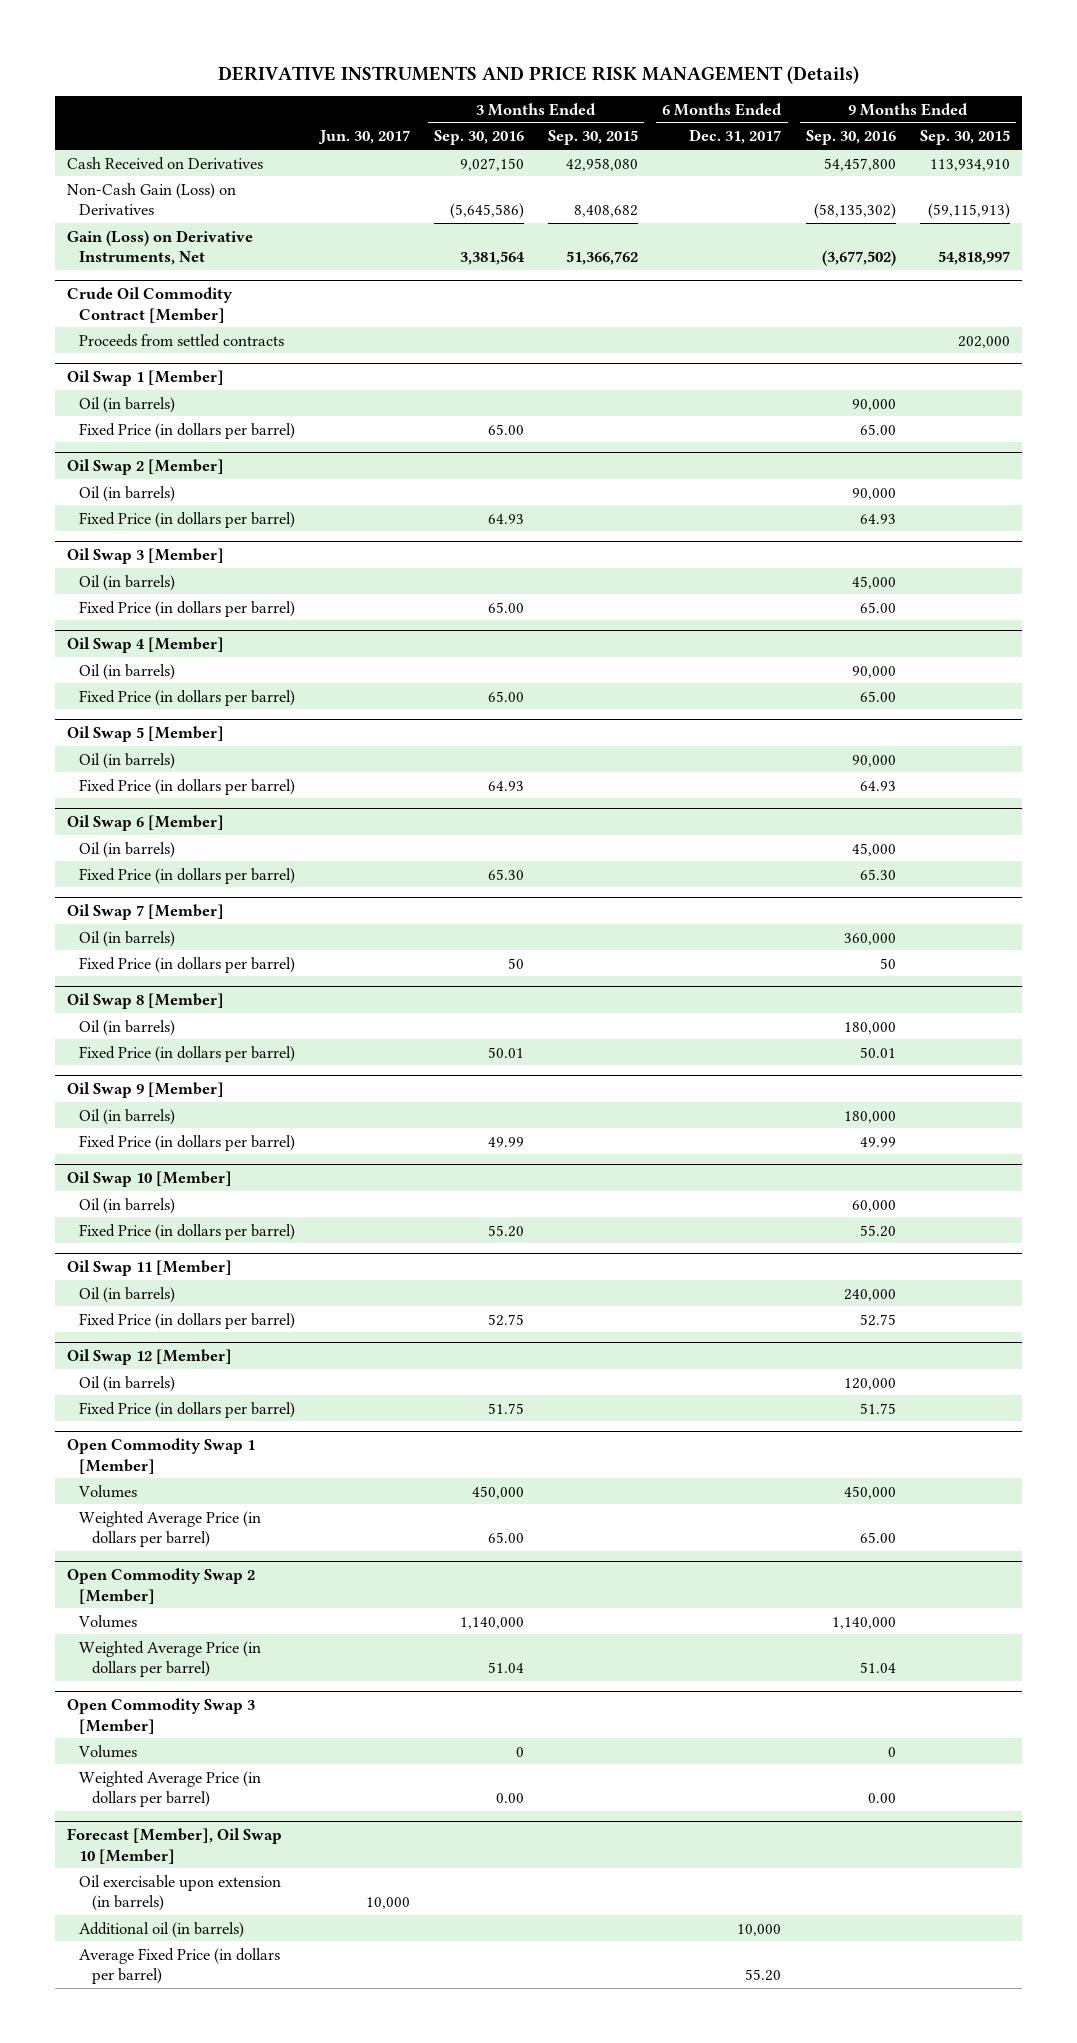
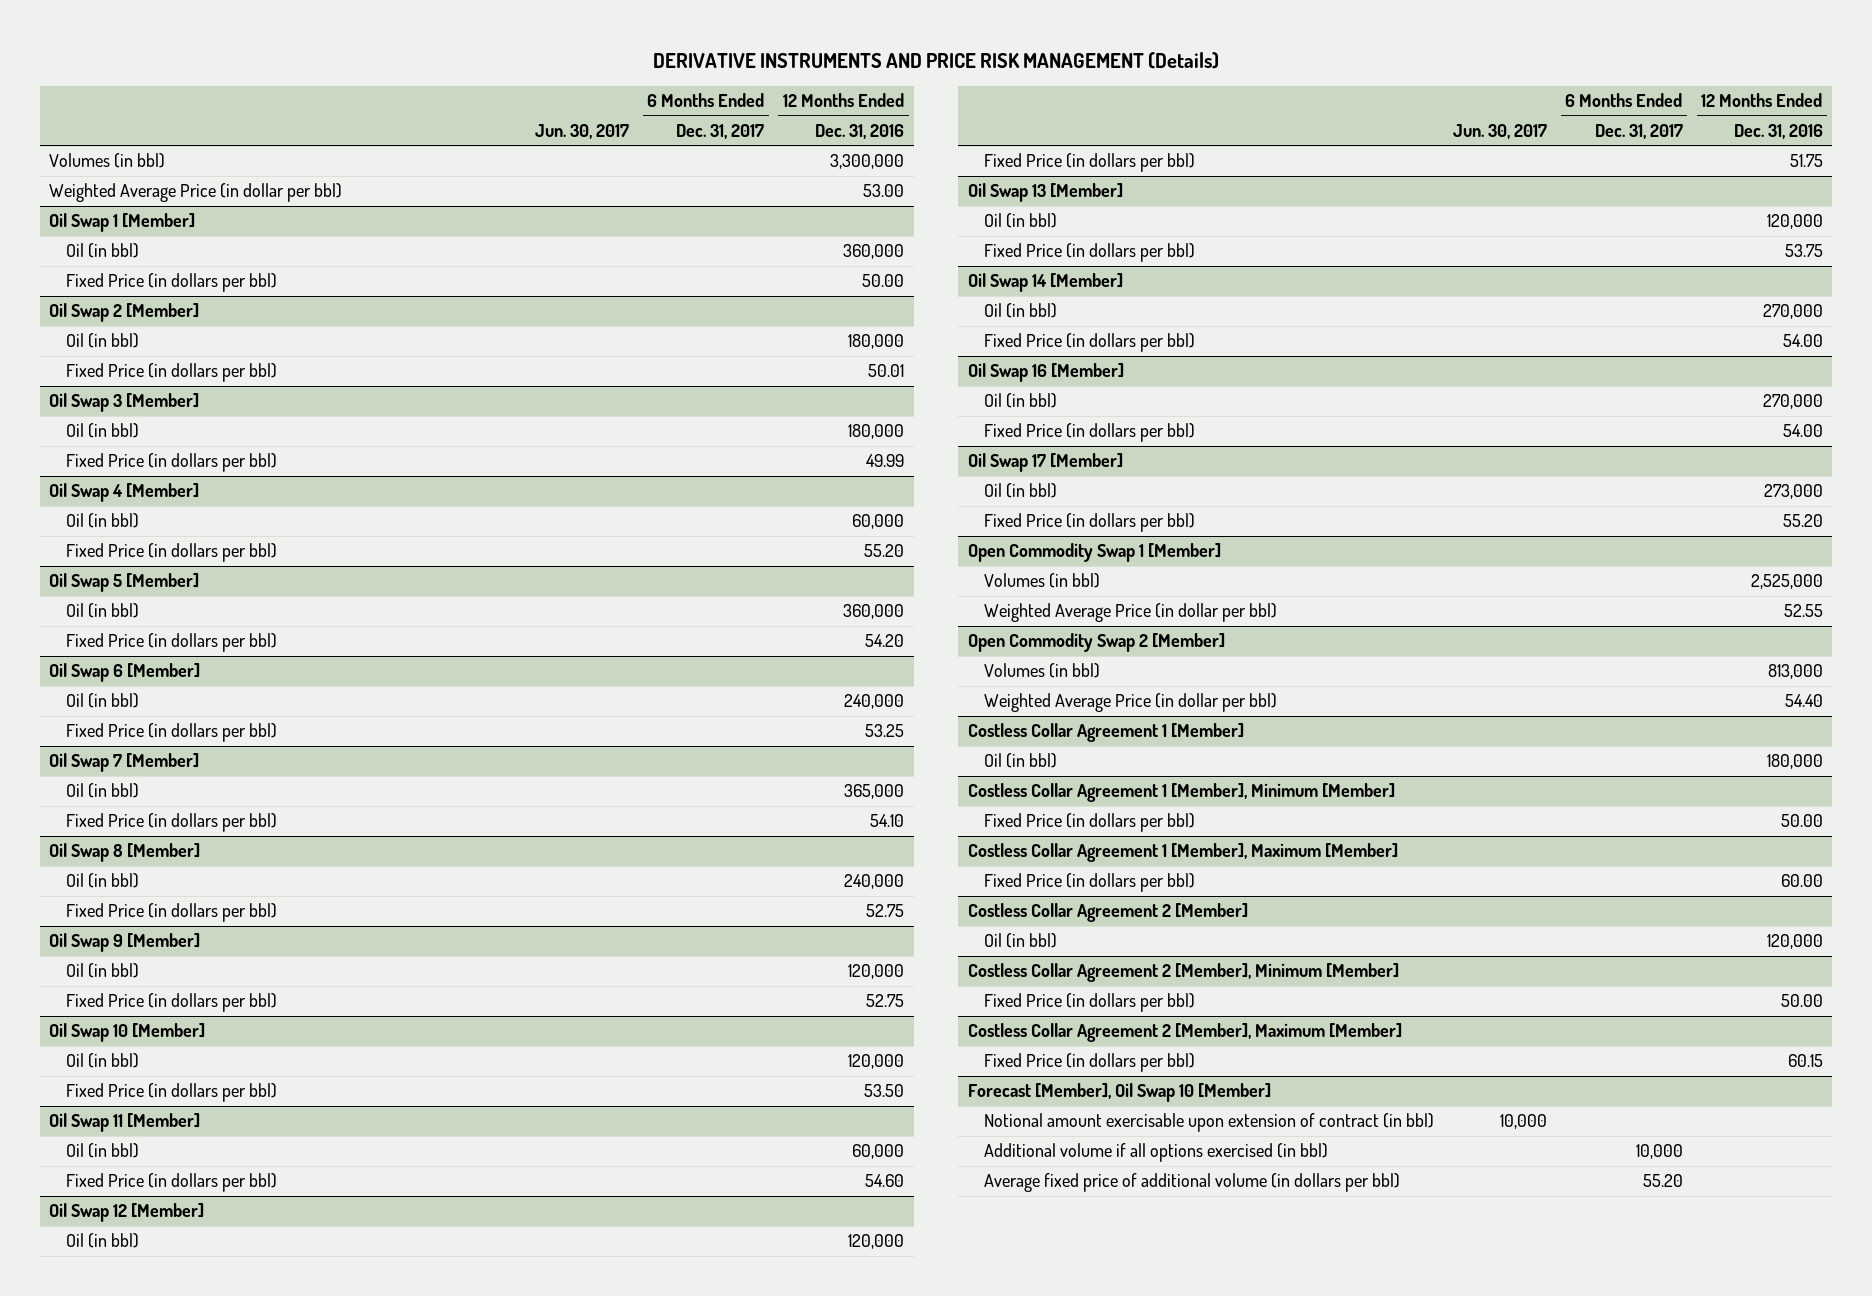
- | Jun. 30, 2017 | 3 Months Ended Sep. 30, 2016 | 3 Months Ended Sep. 30, 2015 | 6 Months Ended Dec. 31, 2017 | 9 Months Ended Sep. 30, 2016 | 9 Months Ended Sep. 30, 2015
+ | Jun. 30, 2017 | 6 Months Ended Dec. 31, 2017 | 12 Months Ended Dec. 31, 2016
- Cash Received on Derivatives | | 9,027,150 | 42,958,080 | | 54,457,800 | 113,934,910
- Non-Cash Gain (Loss) on Derivatives | | (5,645,586) | 8,408,682 | | (58,135,302) | (59,115,913)
- Gain (Loss) on Derivative Instruments, Net | | 3,381,564 | 51,366,762 | | (3,677,502) | 54,818,997
- Crude Oil Commodity Contract [Member]
- Proceeds from settled contracts | | | | | | 202,000
+ Volumes (in bbl) | | | 3,300,000
+ Weighted Average Price (in dollar per bbl) | | | 53.00
@ Oil Swap 1 [Member]
- Oil (in barrels) | | | | | 90,000 |
- Fixed Price (in dollars per barrel) | | 65.00 | | | 65.00 |
+ Oil (in bbl) | | | 360,000
+ Fixed Price (in dollars per bbl) | | | 50.00
@ Oil Swap 2 [Member]
- Oil (in barrels) | | | | | 90,000 |
- Fixed Price (in dollars per barrel) | | 64.93 | | | 64.93 |
+ Oil (in bbl) | | | 180,000
+ Fixed Price (in dollars per bbl) | | | 50.01
@ Oil Swap 3 [Member]
- Oil (in barrels) | | | | | 45,000 |
- Fixed Price (in dollars per barrel) | | 65.00 | | | 65.00 |
+ Oil (in bbl) | | | 180,000
+ Fixed Price (in dollars per bbl) | | | 49.99
@ Oil Swap 4 [Member]
- Oil (in barrels) | | | | | 90,000 |
- Fixed Price (in dollars per barrel) | | 65.00 | | | 65.00 |
+ Oil (in bbl) | | | 60,000
+ Fixed Price (in dollars per bbl) | | | 55.20
@ Oil Swap 5 [Member]
- Oil (in barrels) | | | | | 90,000 |
- Fixed Price (in dollars per barrel) | | 64.93 | | | 64.93 |
+ Oil (in bbl) | | | 360,000
+ Fixed Price (in dollars per bbl) | | | 54.20
@ Oil Swap 6 [Member]
- Oil (in barrels) | | | | | 45,000 |
- Fixed Price (in dollars per barrel) | | 65.30 | | | 65.30 |
+ Oil (in bbl) | | | 240,000
+ Fixed Price (in dollars per bbl) | | | 53.25
@ Oil Swap 7 [Member]
- Oil (in barrels) | | | | | 360,000 |
- Fixed Price (in dollars per barrel) | | 50 | | | 50 |
+ Oil (in bbl) | | | 365,000
+ Fixed Price (in dollars per bbl) | | | 54.10
@ Oil Swap 8 [Member]
- Oil (in barrels) | | | | | 180,000 |
- Fixed Price (in dollars per barrel) | | 50.01 | | | 50.01 |
+ Oil (in bbl) | | | 240,000
+ Fixed Price (in dollars per bbl) | | | 52.75
@ Oil Swap 9 [Member]
- Oil (in barrels) | | | | | 180,000 |
- Fixed Price (in dollars per barrel) | | 49.99 | | | 49.99 |
+ Oil (in bbl) | | | 120,000
+ Fixed Price (in dollars per bbl) | | | 52.75
@ Oil Swap 10 [Member]
- Oil (in barrels) | | | | | 60,000 |
- Fixed Price (in dollars per barrel) | | 55.20 | | | 55.20 |
+ Oil (in bbl) | | | 120,000
+ Fixed Price (in dollars per bbl) | | | 53.50
@ Oil Swap 11 [Member]
- Oil (in barrels) | | | | | 240,000 |
- Fixed Price (in dollars per barrel) | | 52.75 | | | 52.75 |
+ Oil (in bbl) | | | 60,000
+ Fixed Price (in dollars per bbl) | | | 54.60
@ Oil Swap 12 [Member]
- Oil (in barrels) | | | | | 120,000 |
- Fixed Price (in dollars per barrel) | | 51.75 | | | 51.75 |
+ Oil (in bbl) | | | 120,000
+ Fixed Price (in dollars per bbl) | | | 51.75
+ Oil Swap 13 [Member]
+ Oil (in bbl) | | | 120,000
+ Fixed Price (in dollars per bbl) | | | 53.75
+ Oil Swap 14 [Member]
+ Oil (in bbl) | | | 270,000
+ Fixed Price (in dollars per bbl) | | | 54.00
+ Oil Swap 16 [Member]
+ Oil (in bbl) | | | 270,000
+ Fixed Price (in dollars per bbl) | | | 54.00
+ Oil Swap 17 [Member]
+ Oil (in bbl) | | | 273,000
+ Fixed Price (in dollars per bbl) | | | 55.20
@ Open Commodity Swap 1 [Member]
- Volumes | | 450,000 | | | 450,000 |
- Weighted Average Price (in dollars per barrel) | | 65.00 | | | 65.00 |
+ Volumes (in bbl) | | | 2,525,000
+ Weighted Average Price (in dollar per bbl) | | | 52.55
@ Open Commodity Swap 2 [Member]
- Volumes | | 1,140,000 | | | 1,140,000 |
- Weighted Average Price (in dollars per barrel) | | 51.04 | | | 51.04 |
- Open Commodity Swap 3 [Member]
- Volumes | | 0 | | | 0 |
- Weighted Average Price (in dollars per barrel) | | 0.00 | | | 0.00 |
@ Open Commodity Swap 2 [Member]
+ Volumes (in bbl) | | | 813,000
+ Weighted Average Price (in dollar per bbl) | | | 54.40
+ Costless Collar Agreement 1 [Member]
+ Oil (in bbl) | | | 180,000
+ Costless Collar Agreement 1 [Member], Minimum [Member]
+ Fixed Price (in dollars per bbl) | | | 50.00
+ Costless Collar Agreement 1 [Member], Maximum [Member]
+ Fixed Price (in dollars per bbl) | | | 60.00
+ Costless Collar Agreement 2 [Member]
+ Oil (in bbl) | | | 120,000
+ Costless Collar Agreement 2 [Member], Minimum [Member]
+ Fixed Price (in dollars per bbl) | | | 50.00
+ Costless Collar Agreement 2 [Member], Maximum [Member]
+ Fixed Price (in dollars per bbl) | | | 60.15
@ Forecast [Member], Oil Swap 10 [Member]
- Oil exercisable upon extension (in barrels) | 10,000 | | | | |
- Additional oil (in barrels) | | | | 10,000 | |
- Average Fixed Price (in dollars per barrel) | | | | 55.20 | |
+ Notional amount exercisable upon extension of contract (in bbl) | 10,000 | |
+ Additional volume if all options exercised (in bbl) | | 10,000 |
+ Average fixed price of additional volume (in dollars per bbl) | | 55.20 |

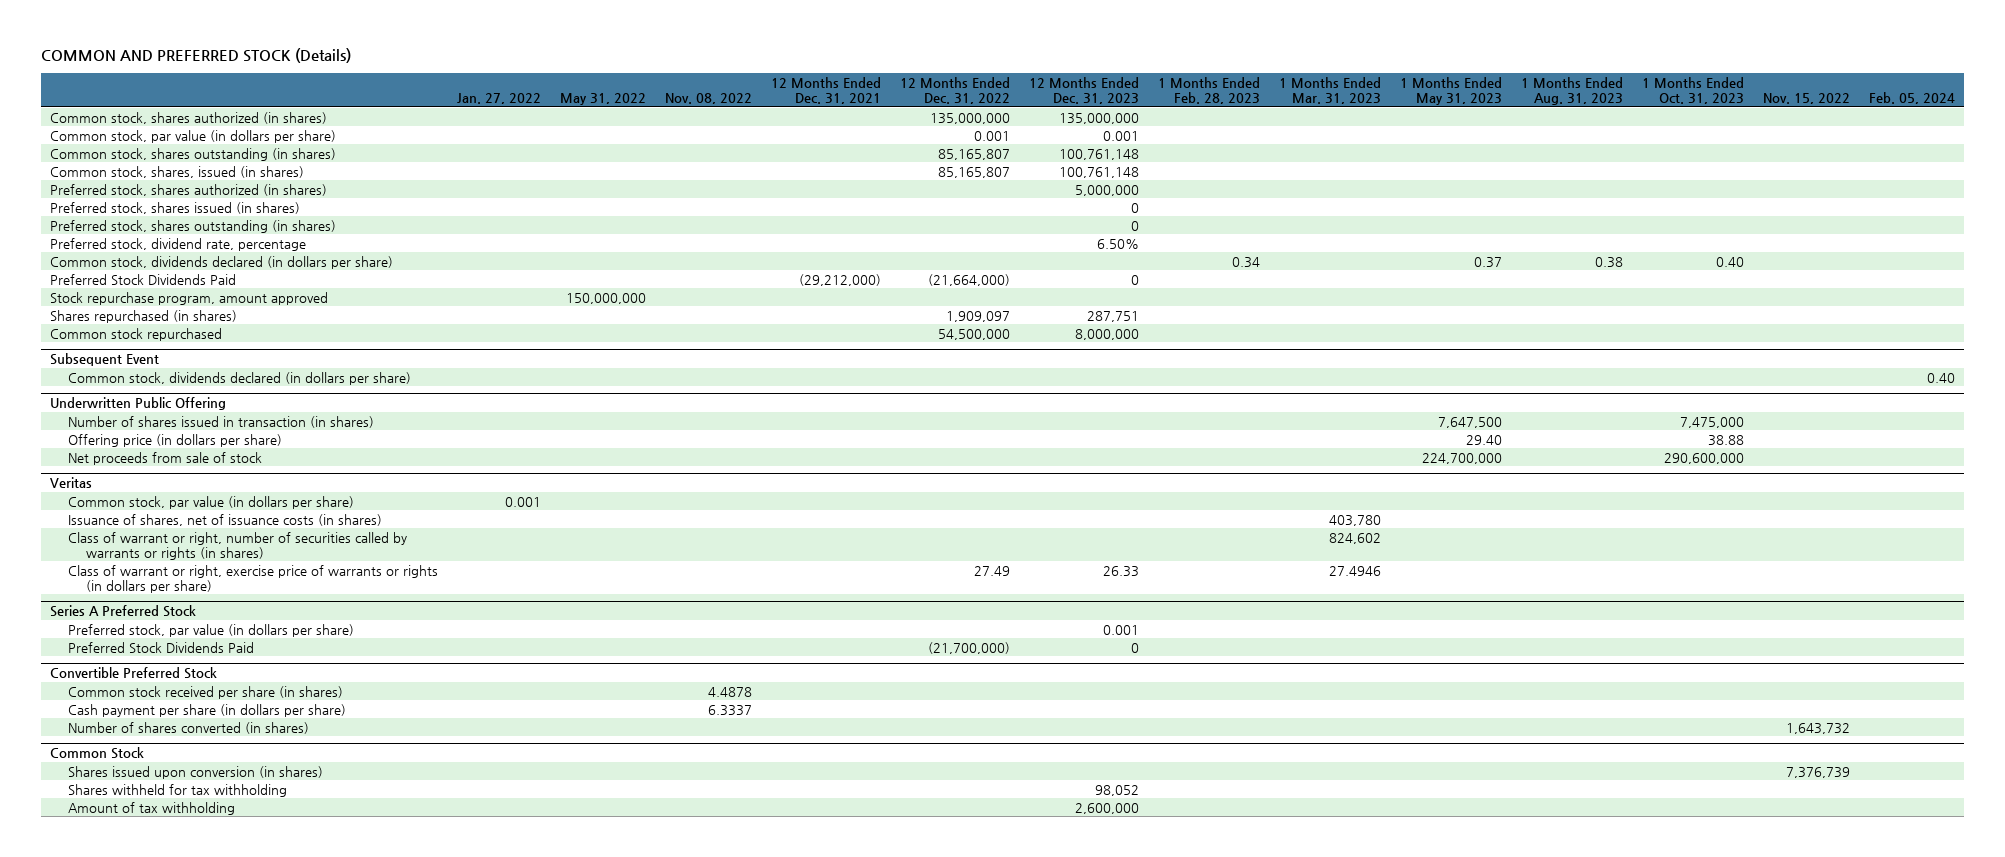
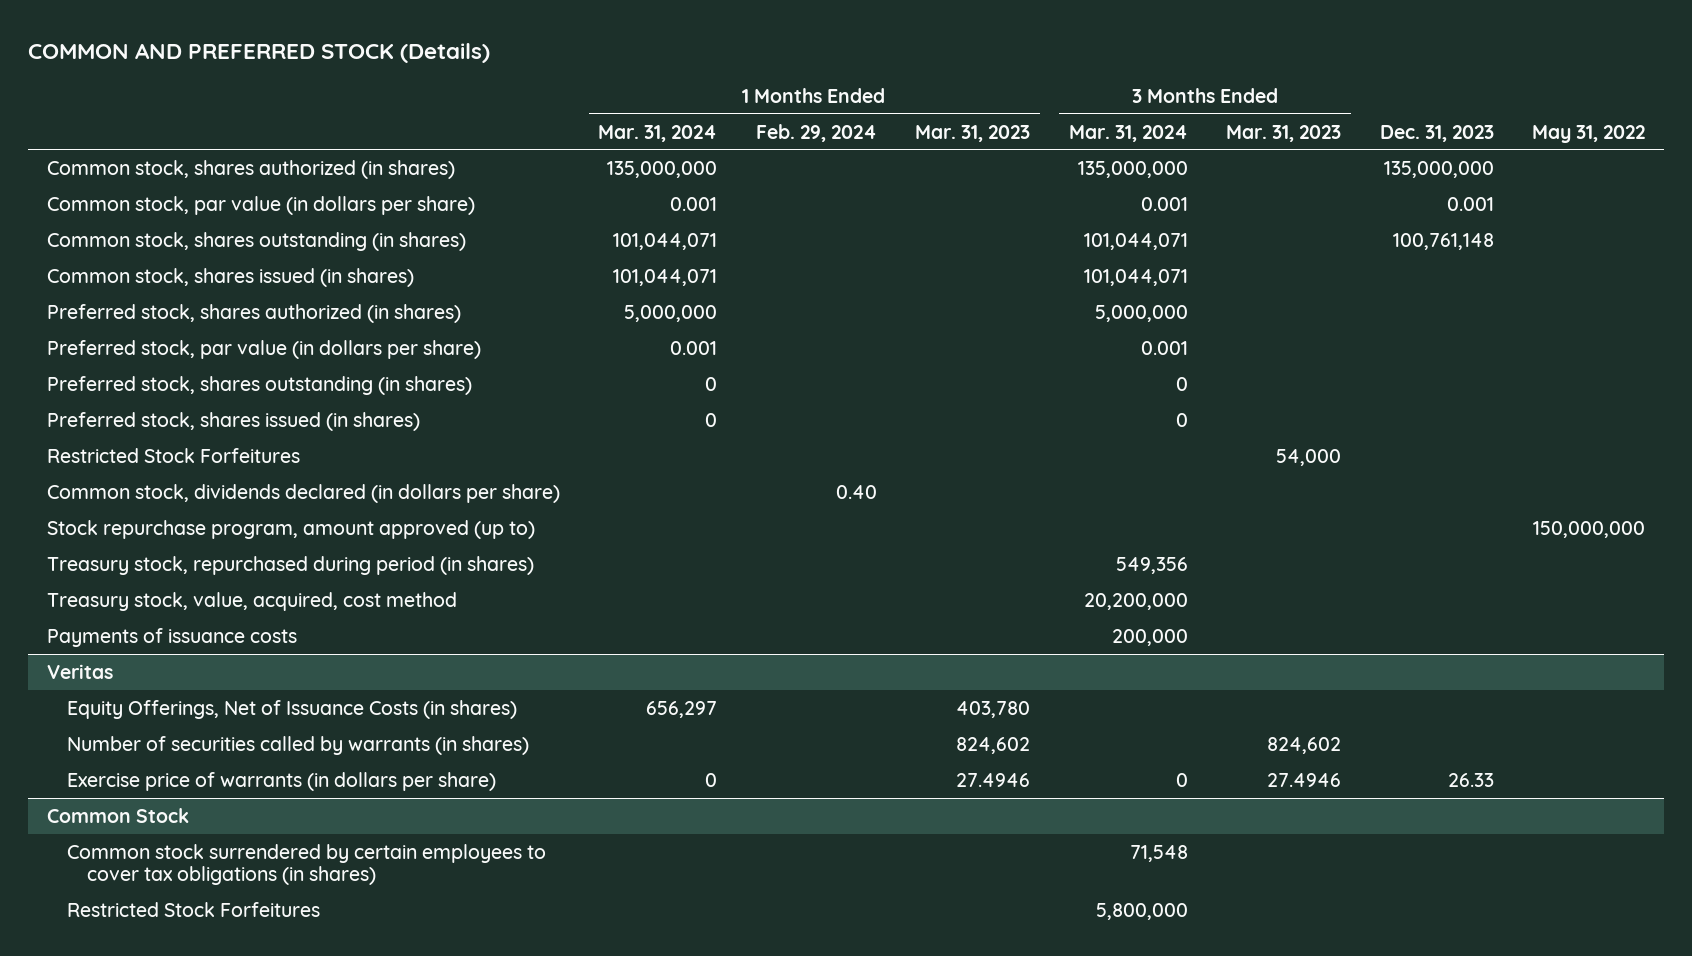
- | Jan. 27, 2022 | May 31, 2022 | Nov. 08, 2022 | 12 Months Ended Dec. 31, 2021 | 12 Months Ended Dec. 31, 2022 | 12 Months Ended Dec. 31, 2023 | 1 Months Ended Feb. 28, 2023 | 1 Months Ended Mar. 31, 2023 | 1 Months Ended May 31, 2023 | 1 Months Ended Aug. 31, 2023 | 1 Months Ended Oct. 31, 2023 | Nov. 15, 2022 | Feb. 05, 2024
+ | 1 Months Ended Mar. 31, 2024 | 1 Months Ended Feb. 29, 2024 | 1 Months Ended Mar. 31, 2023 | 3 Months Ended Mar. 31, 2024 | 3 Months Ended Mar. 31, 2023 | Dec. 31, 2023 | May 31, 2022
- Common stock, shares, issued (in shares) | | | | | 85,165,807 | 100,761,148 | | | | | | |
+ Common stock, shares issued (in shares) | 101,044,071 | | | 101,044,071 | | |
+ Preferred stock, par value (in dollars per share) | 0.001 | | | 0.001 | | |
- Preferred stock, dividend rate, percentage | | | | | | 6.50% | | | | | | |
moved down: Preferred stock, shares issued (in shares) | 0 | | | 0 | | |
+ Restricted Stock Forfeitures | | | | | 54,000 | |
- Preferred Stock Dividends Paid | | | | (29,212,000) | (21,664,000) | 0 | | | | | | |
- Stock repurchase program, amount approved | | 150,000,000 | | | | | | | | | | |
- Shares repurchased (in shares) | | | | | 1,909,097 | 287,751 | | | | | | |
- Common stock repurchased | | | | | 54,500,000 | 8,000,000 | | | | | | |
- Subsequent Event
- Common stock, dividends declared (in dollars per share) | | | | | | | | | | | | | 0.40
- Underwritten Public Offering
- Number of shares issued in transaction (in shares) | | | | | | | | | 7,647,500 | | 7,475,000 | |
- Offering price (in dollars per share) | | | | | | | | | 29.40 | | 38.88 | |
- Net proceeds from sale of stock | | | | | | | | | 224,700,000 | | 290,600,000 | |
+ Stock repurchase program, amount approved (up to) | | | | | | | 150,000,000
+ Treasury stock, repurchased during period (in shares) | | | | 549,356 | | |
+ Treasury stock, value, acquired, cost method | | | | 20,200,000 | | |
+ Payments of issuance costs | | | | 200,000 | | |
@ Veritas
- Common stock, par value (in dollars per share) | 0.001 | | | | | | | | | | | |
- Issuance of shares, net of issuance costs (in shares) | | | | | | | | 403,780 | | | | |
- Class of warrant or right, number of securities called by warrants or rights (in shares) | | | | | | | | 824,602 | | | | |
- Class of warrant or right, exercise price of warrants or rights (in dollars per share) | | | | | 27.49 | 26.33 | | 27.4946 | | | | |
- Series A Preferred Stock
- Preferred stock, par value (in dollars per share) | | | | | | 0.001 | | | | | | |
- Preferred Stock Dividends Paid | | | | | (21,700,000) | 0 | | | | | | |
- Convertible Preferred Stock
- Common stock received per share (in shares) | | | 4.4878 | | | | | | | | | |
- Cash payment per share (in dollars per share) | | | 6.3337 | | | | | | | | | |
- Number of shares converted (in shares) | | | | | | | | | | | | 1,643,732 |
@ Veritas
+ Equity Offerings, Net of Issuance Costs (in shares) | 656,297 | | 403,780 | | | |
+ Number of securities called by warrants (in shares) | | | 824,602 | | 824,602 | |
+ Exercise price of warrants (in dollars per share) | 0 | | 27.4946 | 0 | 27.4946 | 26.33 |
@ Common Stock
- Shares issued upon conversion (in shares) | | | | | | | | | | | | 7,376,739 |
- Shares withheld for tax withholding | | | | | | 98,052 | | | | | | |
- Amount of tax withholding | | | | | | 2,600,000 | | | | | | |
+ Common stock surrendered by certain employees to cover tax obligations (in shares) | | | | 71,548 | | |
+ Restricted Stock Forfeitures | | | | 5,800,000 | | |

